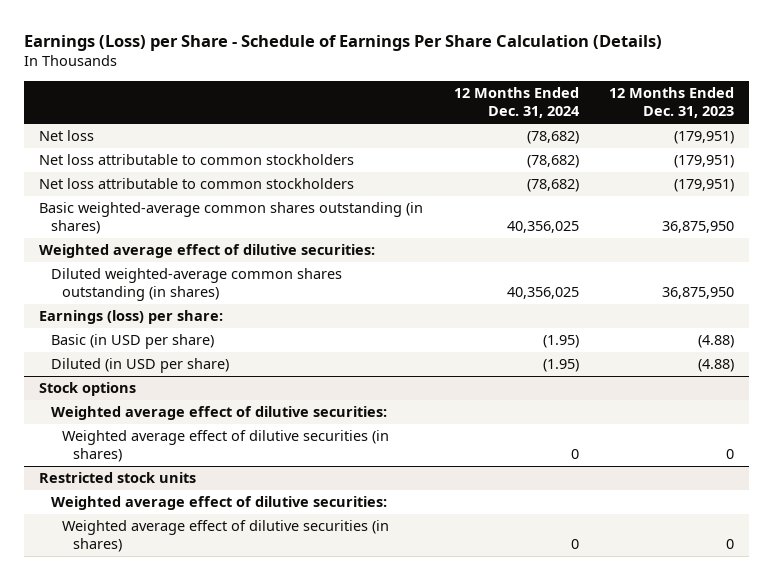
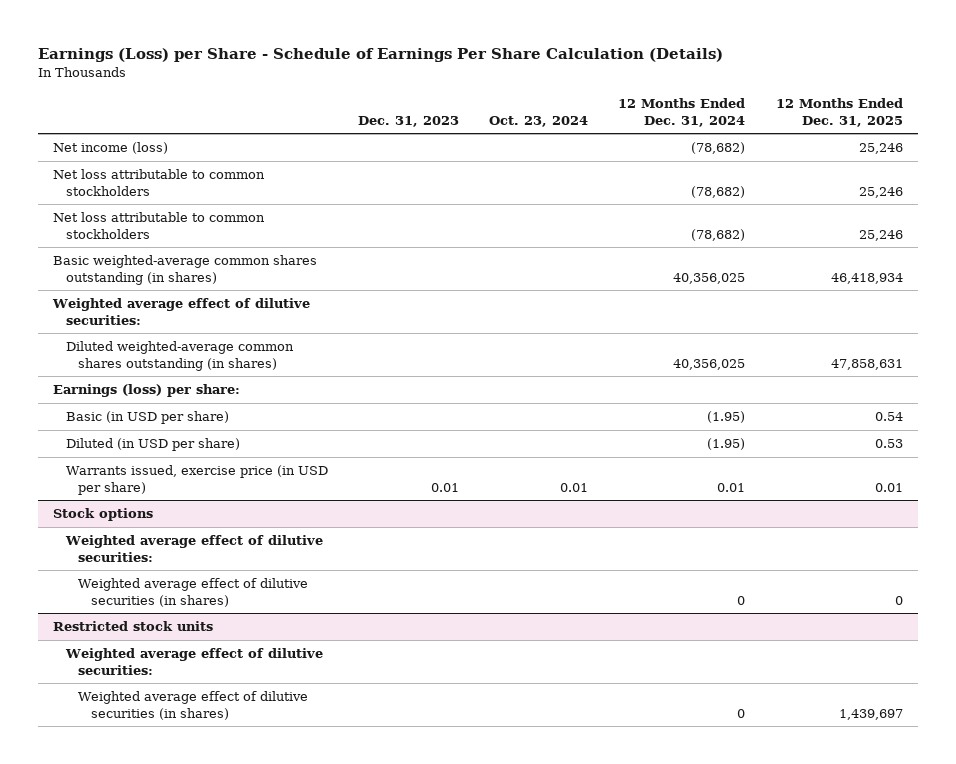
- | 12 Months Ended Dec. 31, 2024 | 12 Months Ended Dec. 31, 2023
+ | Dec. 31, 2023 | Oct. 23, 2024 | 12 Months Ended Dec. 31, 2024 | 12 Months Ended Dec. 31, 2025
- Net loss | (78,682) | (179,951)
+ Net income (loss) | | | (78,682) | 25,246
+ Warrants issued, exercise price (in USD per share) | 0.01 | 0.01 | 0.01 | 0.01

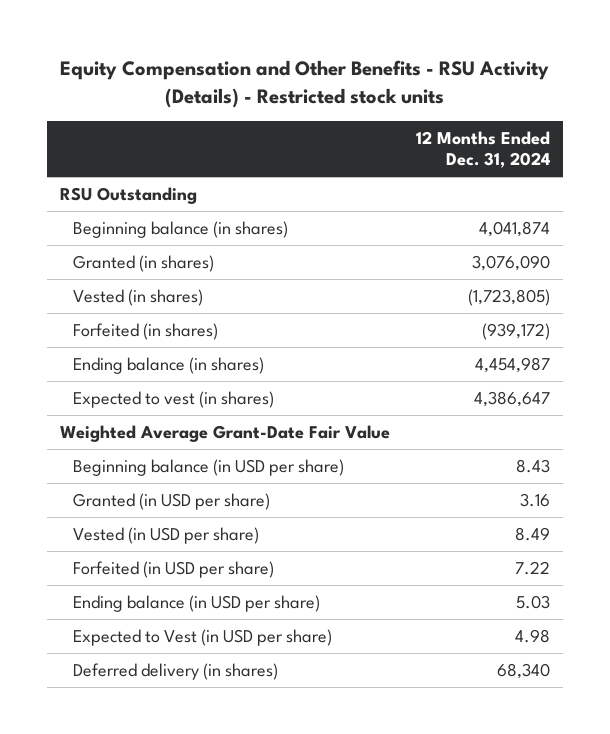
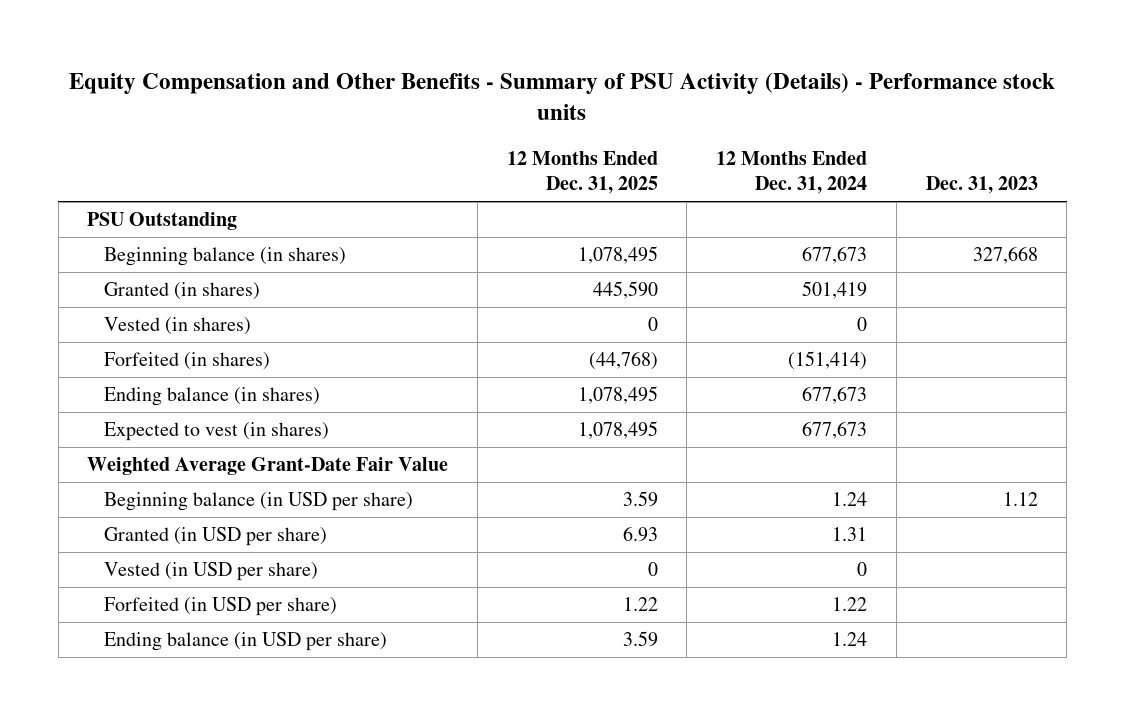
- Equity Compensation and Other Benefits - RSU Activity (Details) - Restricted stock units
+ Equity Compensation and Other Benefits - Summary of PSU Activity (Details) - Performance stock units
- | 12 Months Ended Dec. 31, 2024
+ | 12 Months Ended Dec. 31, 2025 | 12 Months Ended Dec. 31, 2024 | Dec. 31, 2023
- RSU Outstanding
- Beginning balance (in shares) | 4,041,874
- Granted (in shares) | 3,076,090
- Vested (in shares) | (1,723,805)
- Forfeited (in shares) | (939,172)
- Ending balance (in shares) | 4,454,987
- Expected to vest (in shares) | 4,386,647
+ PSU Outstanding
+ Beginning balance (in shares) | 1,078,495 | 677,673 | 327,668
+ Granted (in shares) | 445,590 | 501,419 |
+ Vested (in shares) | 0 | 0 |
+ Forfeited (in shares) | (44,768) | (151,414) |
+ Ending balance (in shares) | 1,078,495 | 677,673 |
+ Expected to vest (in shares) | 1,078,495 | 677,673 |
- Beginning balance (in USD per share) | 8.43
- Granted (in USD per share) | 3.16
- Vested (in USD per share) | 8.49
- Forfeited (in USD per share) | 7.22
- Ending balance (in USD per share) | 5.03
- Expected to Vest (in USD per share) | 4.98
- Deferred delivery (in shares) | 68,340
+ Beginning balance (in USD per share) | 3.59 | 1.24 | 1.12
+ Granted (in USD per share) | 6.93 | 1.31 |
+ Vested (in USD per share) | 0 | 0 |
+ Forfeited (in USD per share) | 1.22 | 1.22 |
+ Ending balance (in USD per share) | 3.59 | 1.24 |

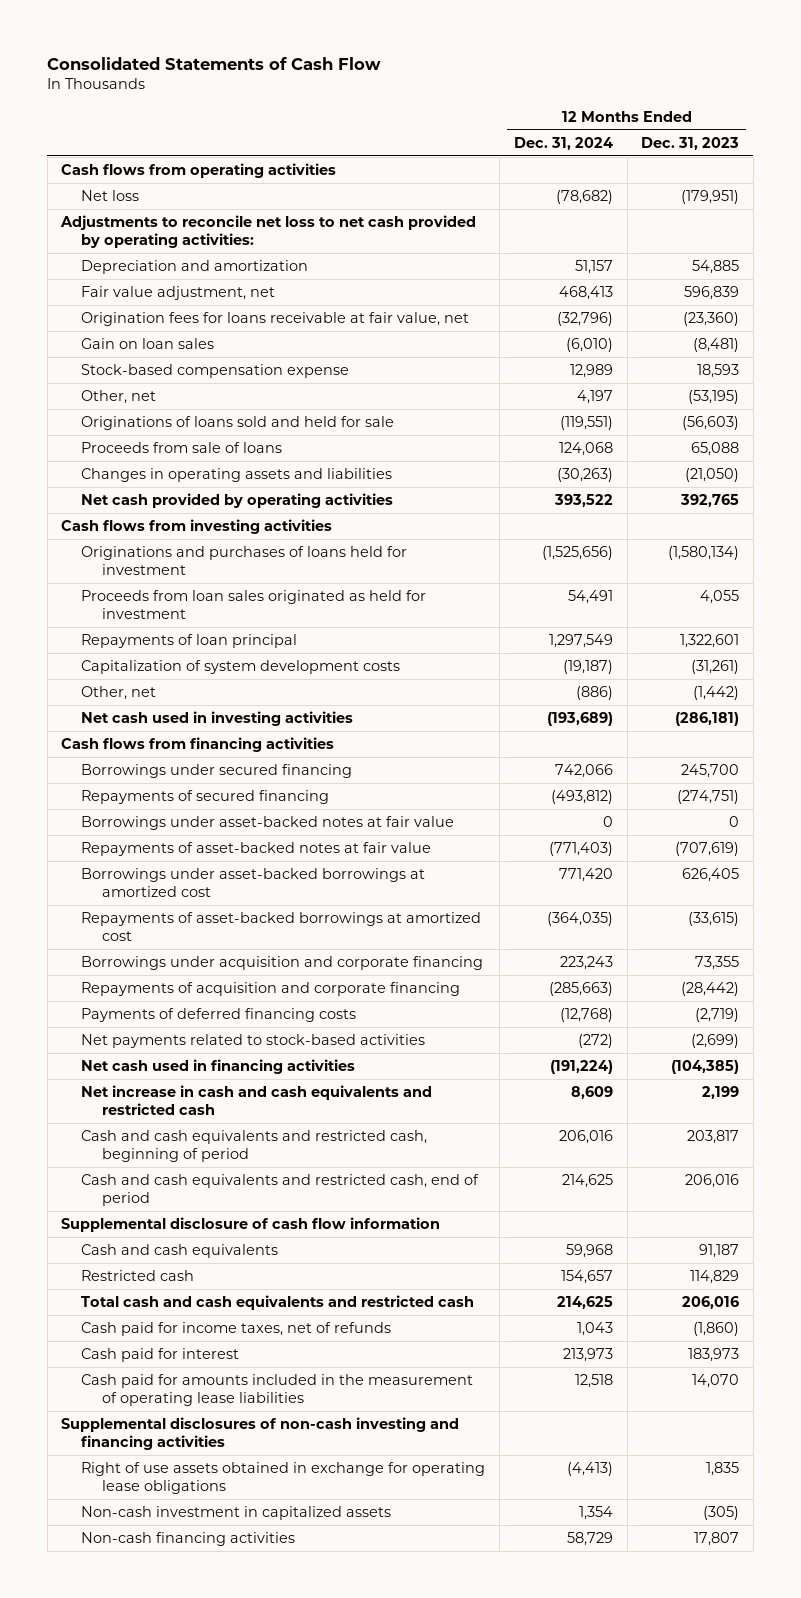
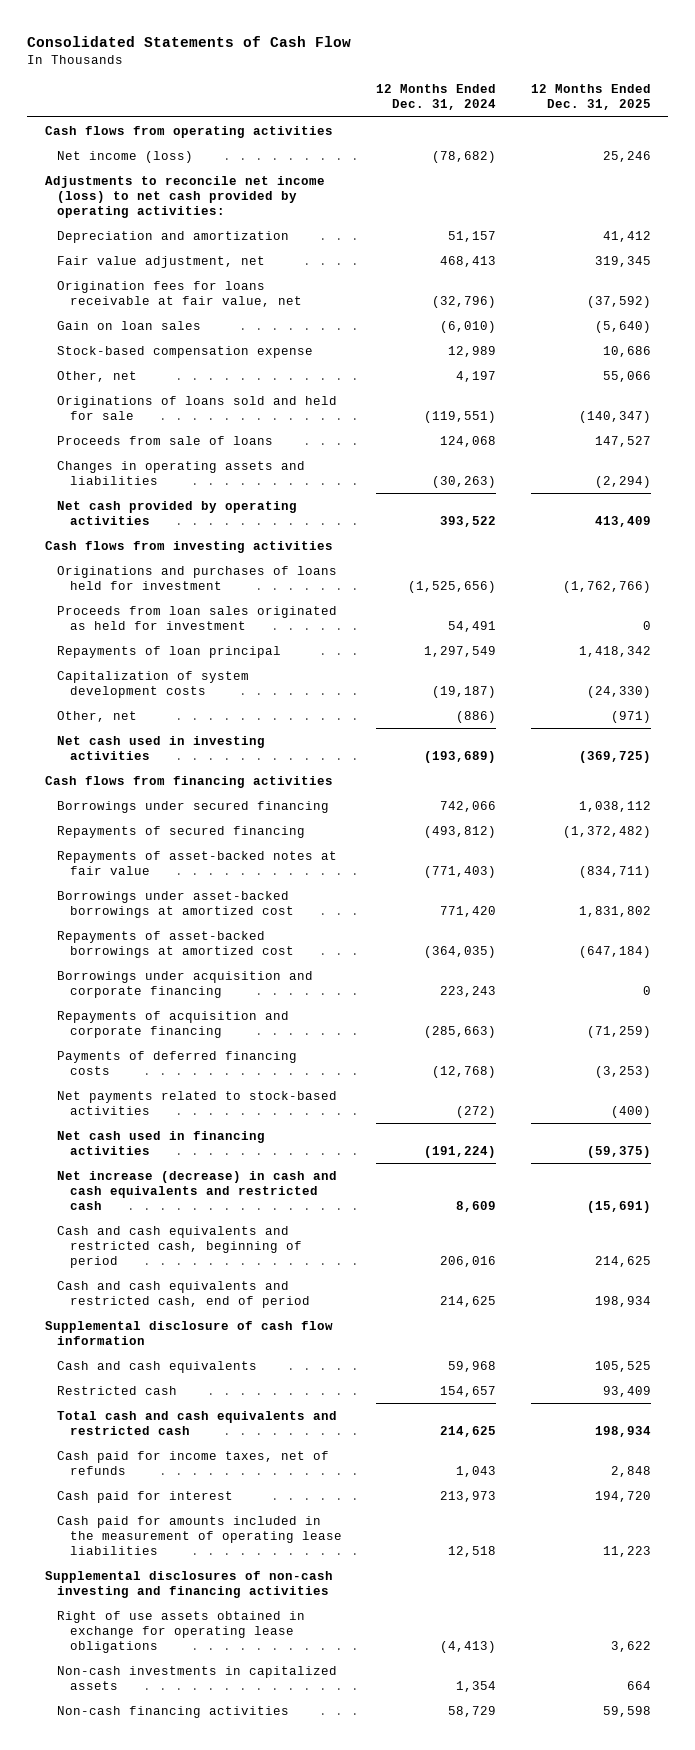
- | 12 Months Ended Dec. 31, 2024 | 12 Months Ended Dec. 31, 2023
+ | 12 Months Ended Dec. 31, 2024 | 12 Months Ended Dec. 31, 2025
- Net loss | (78,682) | (179,951)
- Adjustments to reconcile net loss to net cash provided by operating activities:
+ Net income (loss) | (78,682) | 25,246
+ Adjustments to reconcile net income (loss) to net cash provided by operating activities:
- Borrowings under asset-backed notes at fair value | 0 | 0
- Net increase in cash and cash equivalents and restricted cash | 8,609 | 2,199
+ Net increase (decrease) in cash and cash equivalents and restricted cash | 8,609 | (15,691)
- Non-cash investment in capitalized assets | 1,354 | (305)
+ Non-cash investments in capitalized assets | 1,354 | 664

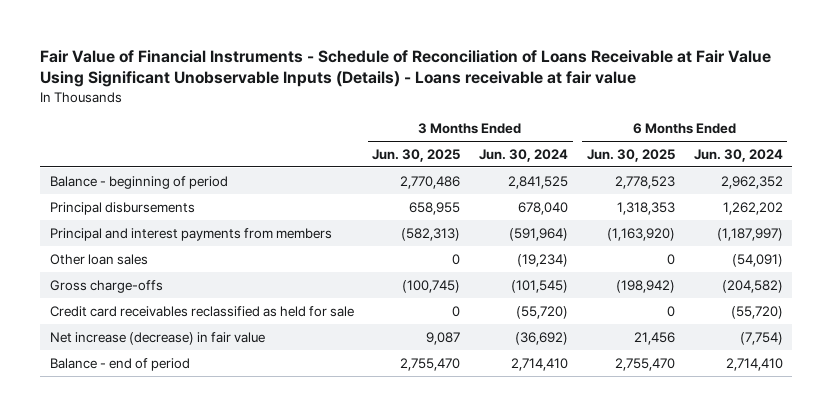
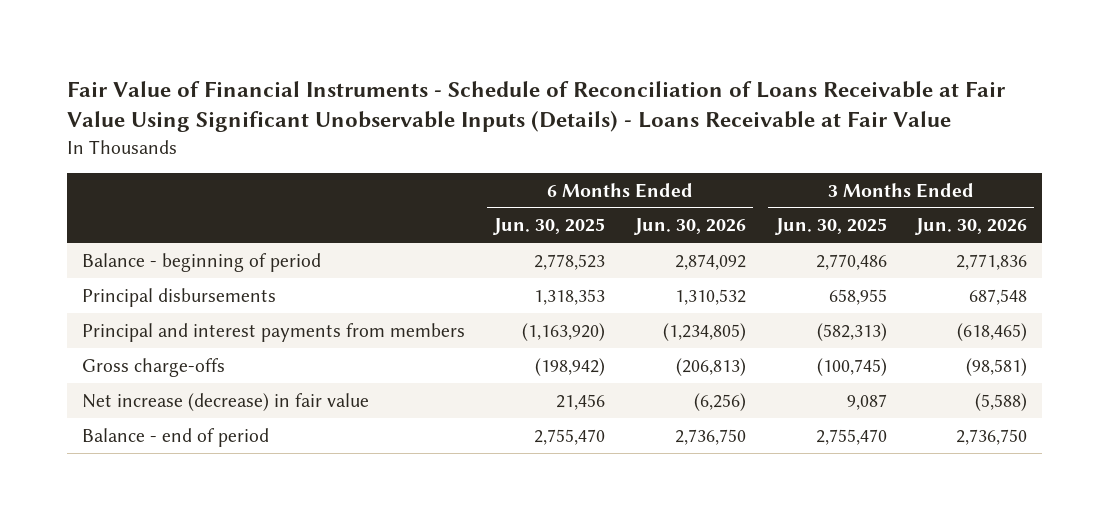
- Fair Value of Financial Instruments - Schedule of Reconciliation of Loans Receivable at Fair Value Using Significant Unobservable Inputs (Details) - Loans receivable at fair value
+ Fair Value of Financial Instruments - Schedule of Reconciliation of Loans Receivable at Fair Value Using Significant Unobservable Inputs (Details) - Loans Receivable at Fair Value
- | 3 Months Ended Jun. 30, 2025 | 3 Months Ended Jun. 30, 2024 | 6 Months Ended Jun. 30, 2025 | 6 Months Ended Jun. 30, 2024
+ | 6 Months Ended Jun. 30, 2025 | 6 Months Ended Jun. 30, 2026 | 3 Months Ended Jun. 30, 2025 | 3 Months Ended Jun. 30, 2026
- Other loan sales | 0 | (19,234) | 0 | (54,091)
- Credit card receivables reclassified as held for sale | 0 | (55,720) | 0 | (55,720)

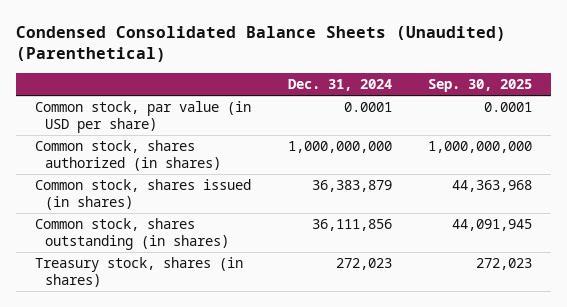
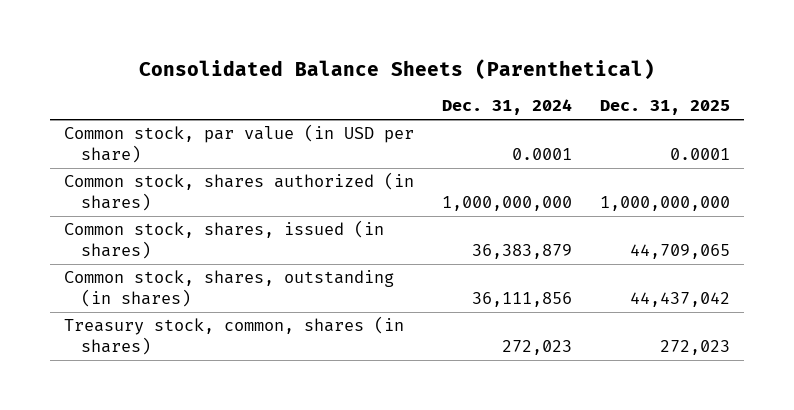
- Condensed Consolidated Balance Sheets (Unaudited) (Parenthetical)
+ Consolidated Balance Sheets (Parenthetical)
- | Dec. 31, 2024 | Sep. 30, 2025
+ | Dec. 31, 2024 | Dec. 31, 2025
- Common stock, shares issued (in shares) | 36,383,879 | 44,363,968
- Common stock, shares outstanding (in shares) | 36,111,856 | 44,091,945
- Treasury stock, shares (in shares) | 272,023 | 272,023
+ Common stock, shares, issued (in shares) | 36,383,879 | 44,709,065
+ Common stock, shares, outstanding (in shares) | 36,111,856 | 44,437,042
+ Treasury stock, common, shares (in shares) | 272,023 | 272,023

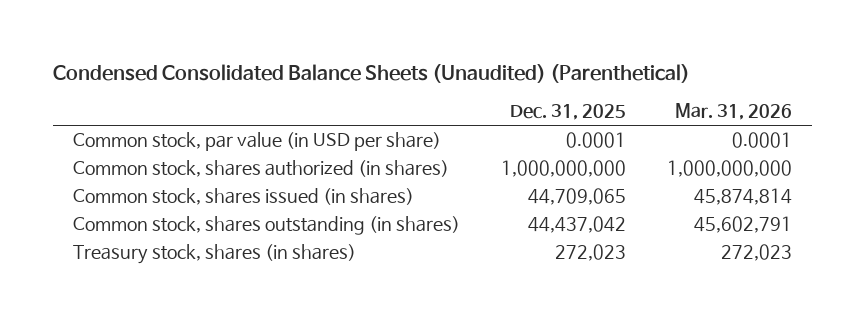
- Consolidated Balance Sheets (Parenthetical)
+ Condensed Consolidated Balance Sheets (Unaudited) (Parenthetical)
- | Dec. 31, 2024 | Dec. 31, 2025
+ | Dec. 31, 2025 | Mar. 31, 2026
- Common stock, shares, issued (in shares) | 36,383,879 | 44,709,065
- Common stock, shares, outstanding (in shares) | 36,111,856 | 44,437,042
- Treasury stock, common, shares (in shares) | 272,023 | 272,023
+ Common stock, shares issued (in shares) | 44,709,065 | 45,874,814
+ Common stock, shares outstanding (in shares) | 44,437,042 | 45,602,791
+ Treasury stock, shares (in shares) | 272,023 | 272,023

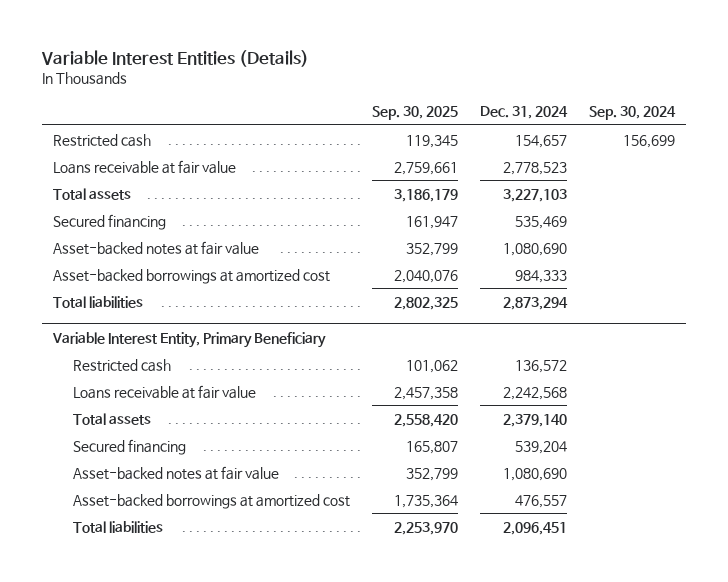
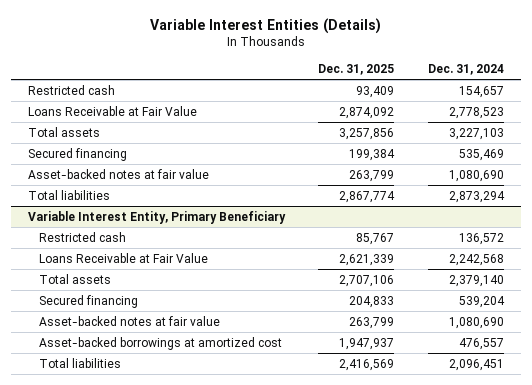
- | Sep. 30, 2025 | Dec. 31, 2024 | Sep. 30, 2024
+ | Dec. 31, 2025 | Dec. 31, 2024
- Loans receivable at fair value | 2,759,661 | 2,778,523 |
+ Loans Receivable at Fair Value | 2,874,092 | 2,778,523
- Asset-backed borrowings at amortized cost | 2,040,076 | 984,333 |
@ Variable Interest Entity, Primary Beneficiary
- Loans receivable at fair value | 2,457,358 | 2,242,568 |
+ Loans Receivable at Fair Value | 2,621,339 | 2,242,568

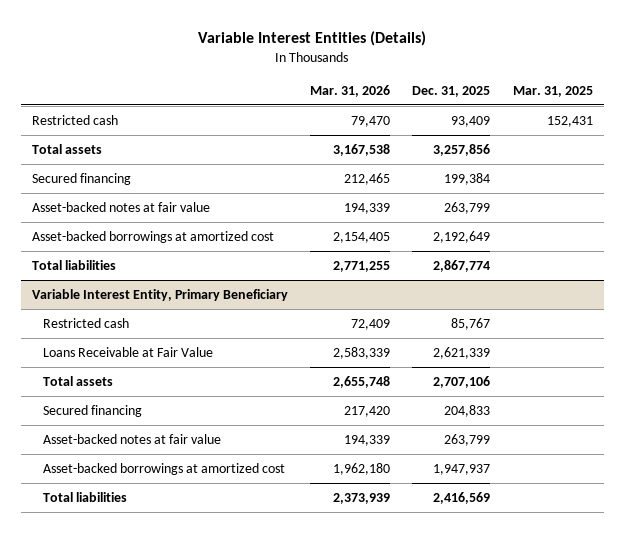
- | Dec. 31, 2025 | Dec. 31, 2024
+ | Mar. 31, 2026 | Dec. 31, 2025 | Mar. 31, 2025
- Loans Receivable at Fair Value | 2,874,092 | 2,778,523
+ Asset-backed borrowings at amortized cost | 2,154,405 | 2,192,649 |

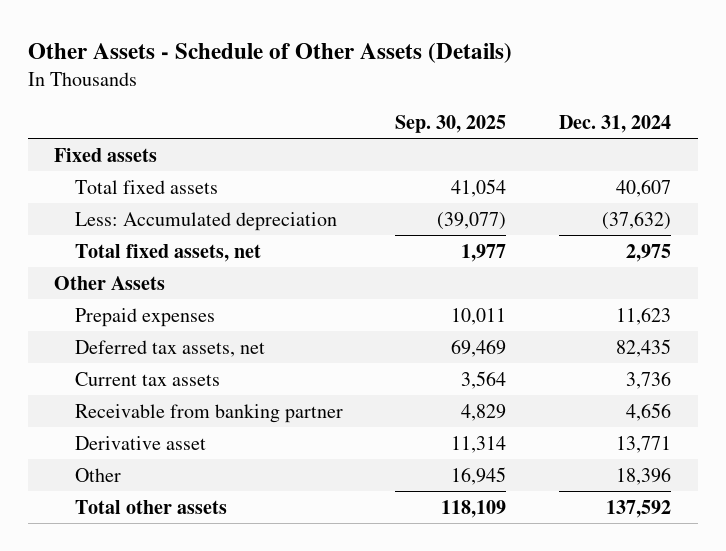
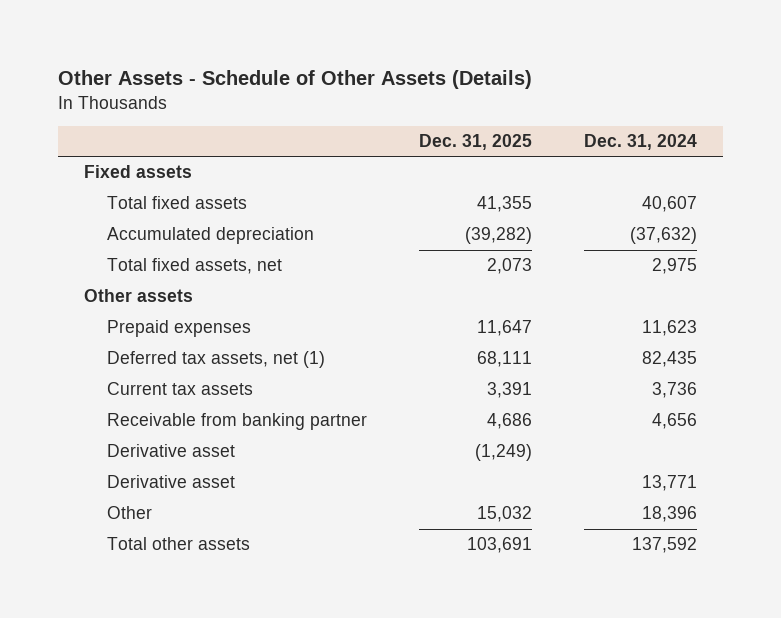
- | Sep. 30, 2025 | Dec. 31, 2024
+ | Dec. 31, 2025 | Dec. 31, 2024
- Less: Accumulated depreciation | (39,077) | (37,632)
+ Accumulated depreciation | (39,282) | (37,632)
- Other Assets
+ Other assets
- Deferred tax assets, net | 69,469 | 82,435
+ Deferred tax assets, net (1) | 68,111 | 82,435
+ Derivative asset | (1,249) |

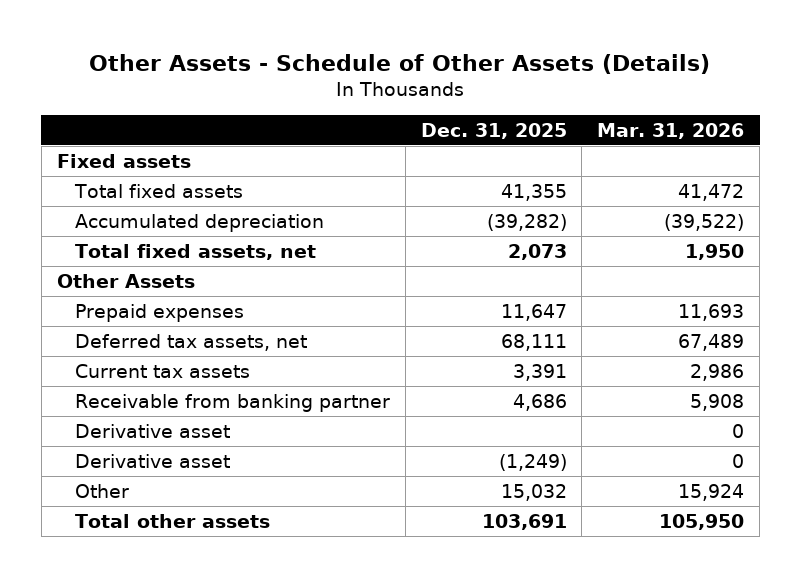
- | Dec. 31, 2025 | Dec. 31, 2024
+ | Dec. 31, 2025 | Mar. 31, 2026
- Other assets
+ Other Assets
- Deferred tax assets, net (1) | 68,111 | 82,435
+ Deferred tax assets, net | 68,111 | 67,489
moved down: Derivative asset | (1,249) | 0

